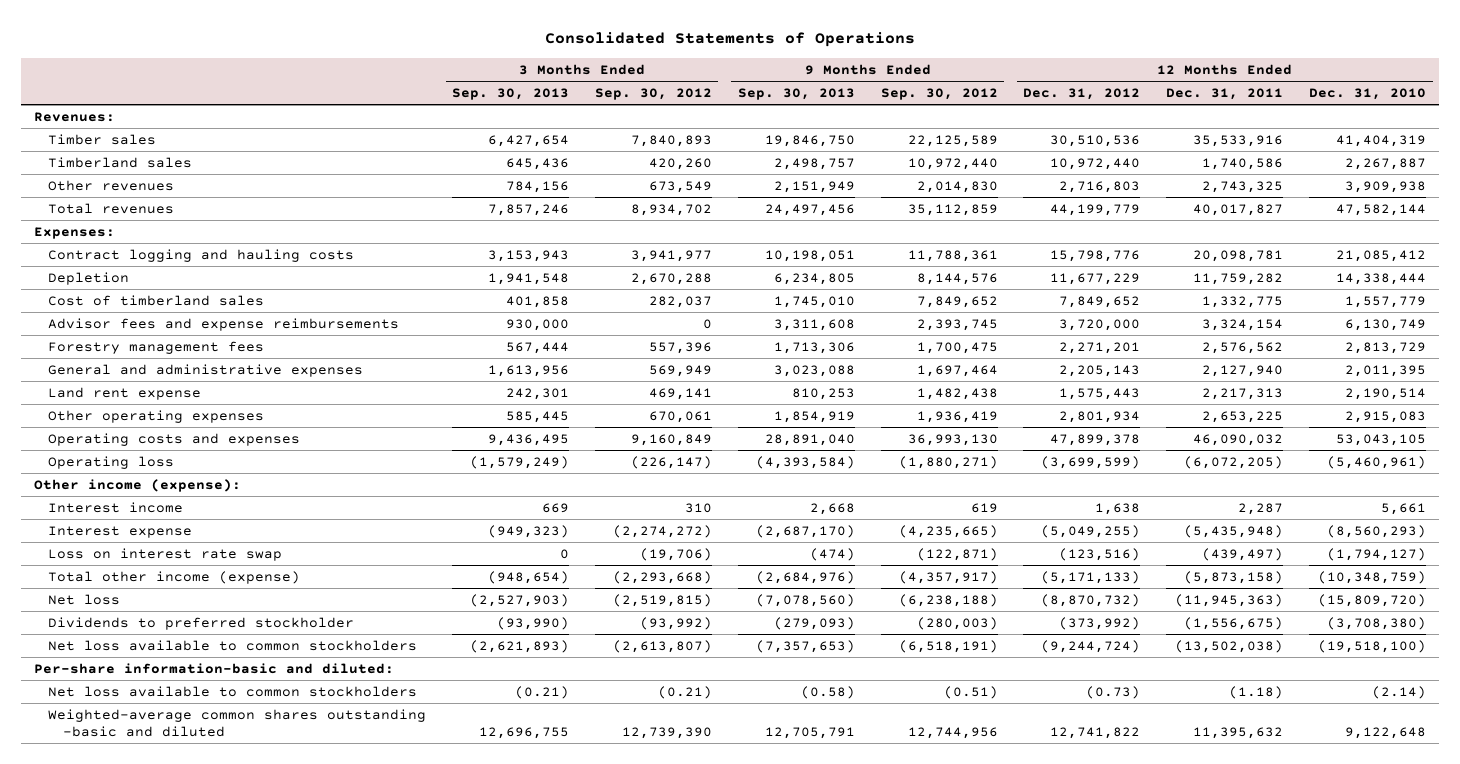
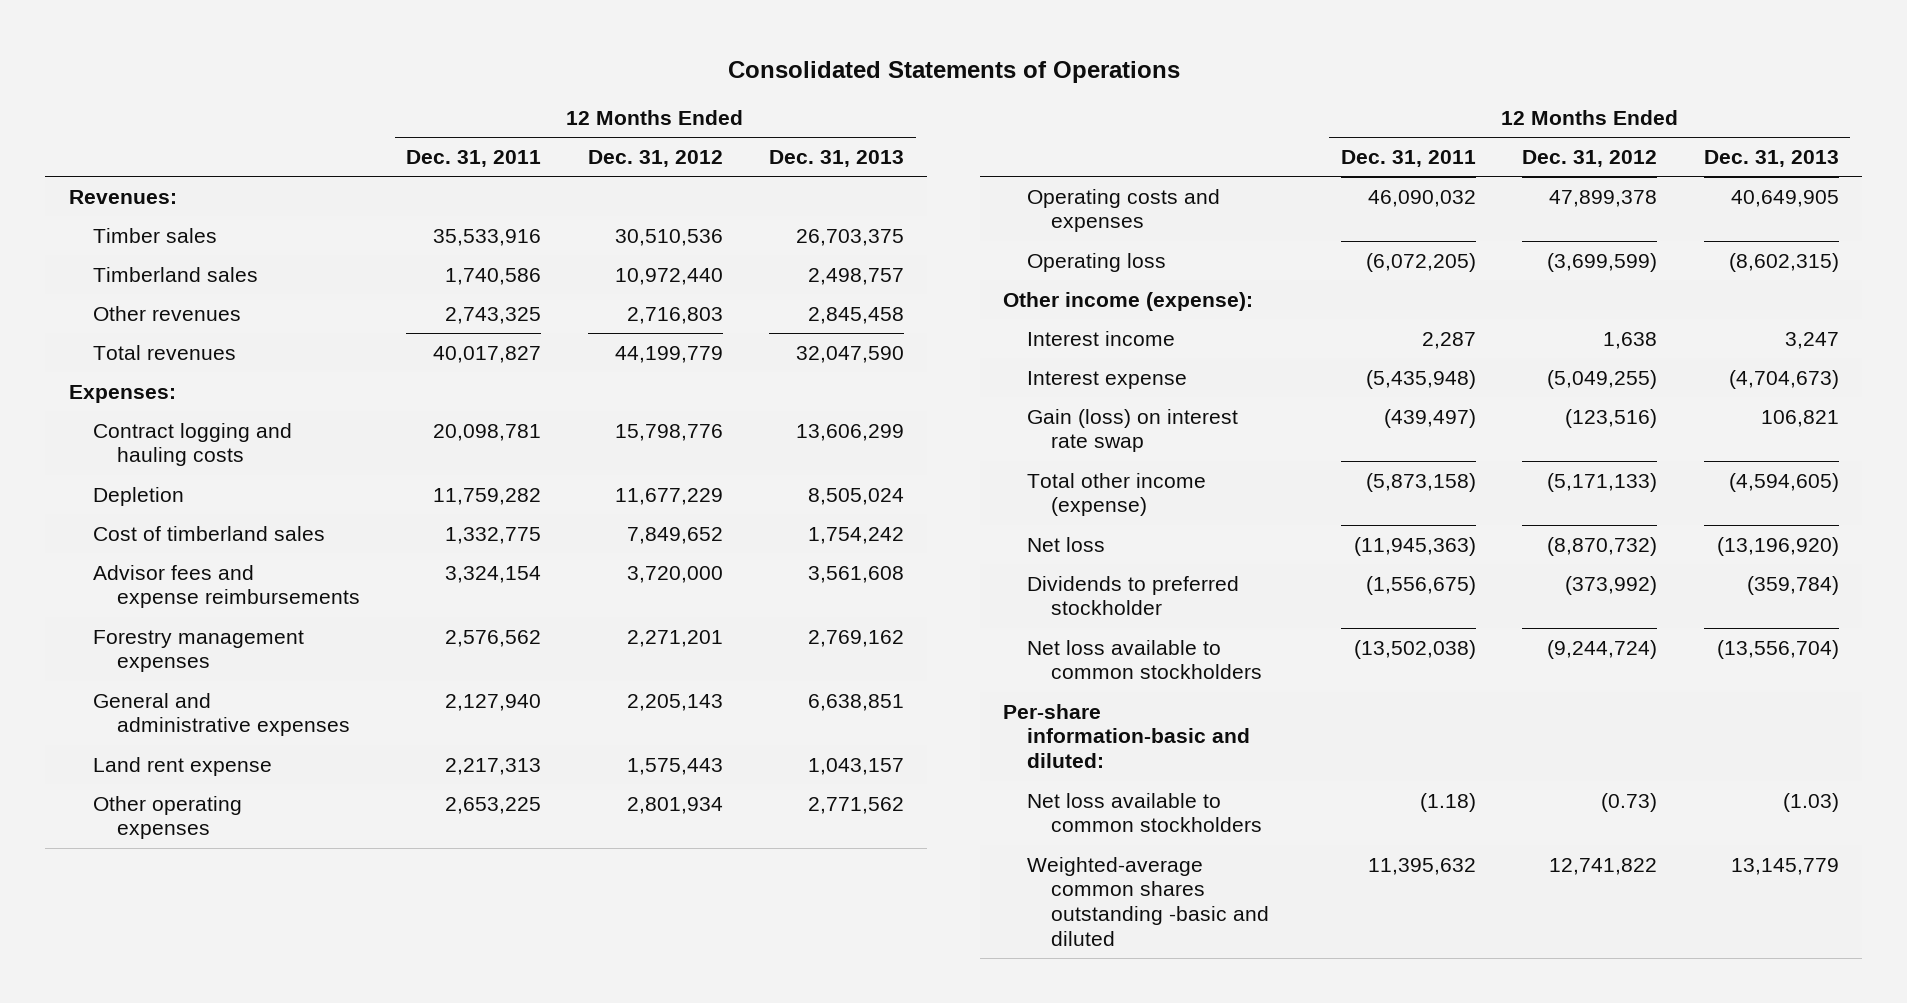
- | 3 Months Ended Sep. 30, 2013 | 3 Months Ended Sep. 30, 2012 | 9 Months Ended Sep. 30, 2013 | 9 Months Ended Sep. 30, 2012 | 12 Months Ended Dec. 31, 2012 | 12 Months Ended Dec. 31, 2011 | 12 Months Ended Dec. 31, 2010
+ | 12 Months Ended Dec. 31, 2011 | 12 Months Ended Dec. 31, 2012 | 12 Months Ended Dec. 31, 2013
- Forestry management fees | 567,444 | 557,396 | 1,713,306 | 1,700,475 | 2,271,201 | 2,576,562 | 2,813,729
+ Forestry management expenses | 2,576,562 | 2,271,201 | 2,769,162
- Loss on interest rate swap | 0 | (19,706) | (474) | (122,871) | (123,516) | (439,497) | (1,794,127)
+ Gain (loss) on interest rate swap | (439,497) | (123,516) | 106,821

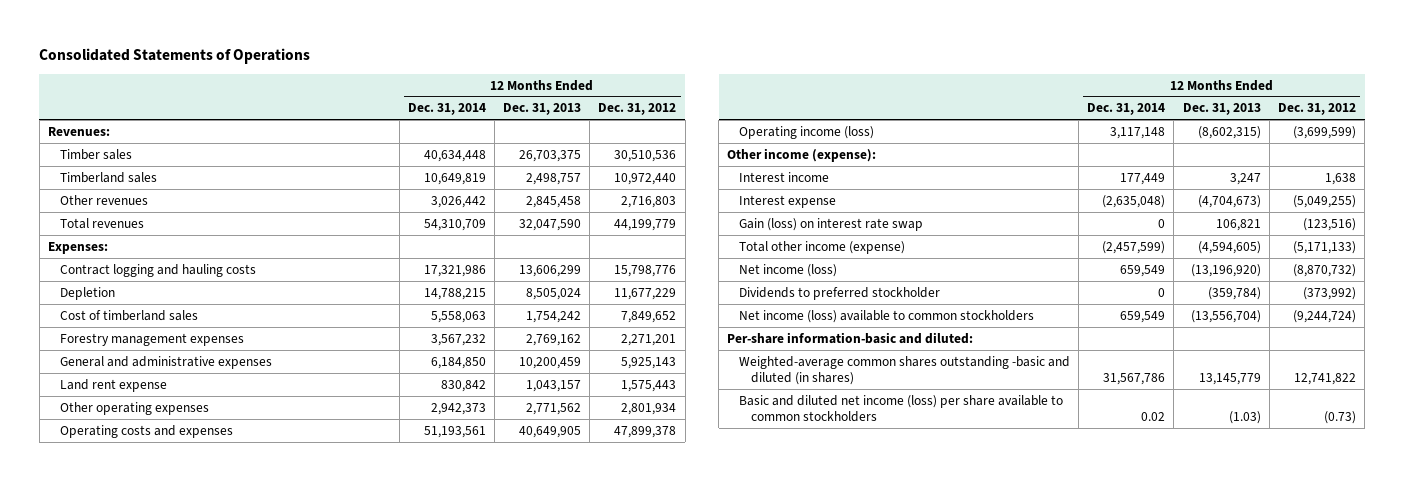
- | 12 Months Ended Dec. 31, 2011 | 12 Months Ended Dec. 31, 2012 | 12 Months Ended Dec. 31, 2013
+ | 12 Months Ended Dec. 31, 2014 | 12 Months Ended Dec. 31, 2013 | 12 Months Ended Dec. 31, 2012
- Advisor fees and expense reimbursements | 3,324,154 | 3,720,000 | 3,561,608
- General and administrative expenses | 2,127,940 | 2,205,143 | 6,638,851
+ General and administrative expenses | 6,184,850 | 10,200,459 | 5,925,143
- Operating loss | (6,072,205) | (3,699,599) | (8,602,315)
+ Operating income (loss) | 3,117,148 | (8,602,315) | (3,699,599)
- Net loss | (11,945,363) | (8,870,732) | (13,196,920)
+ Net income (loss) | 659,549 | (13,196,920) | (8,870,732)
- Net loss available to common stockholders | (13,502,038) | (9,244,724) | (13,556,704)
+ Net income (loss) available to common stockholders | 659,549 | (13,556,704) | (9,244,724)
- Net loss available to common stockholders | (1.18) | (0.73) | (1.03)
- Weighted-average common shares outstanding -basic and diluted | 11,395,632 | 12,741,822 | 13,145,779
+ Weighted-average common shares outstanding -basic and diluted (in shares) | 31,567,786 | 13,145,779 | 12,741,822
+ Basic and diluted net income (loss) per share available to common stockholders | 0.02 | (1.03) | (0.73)

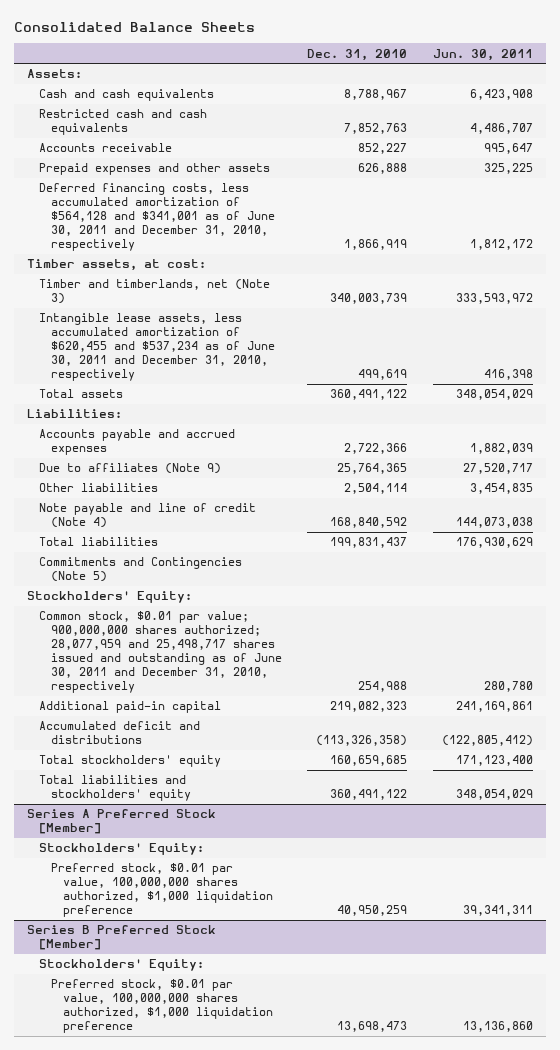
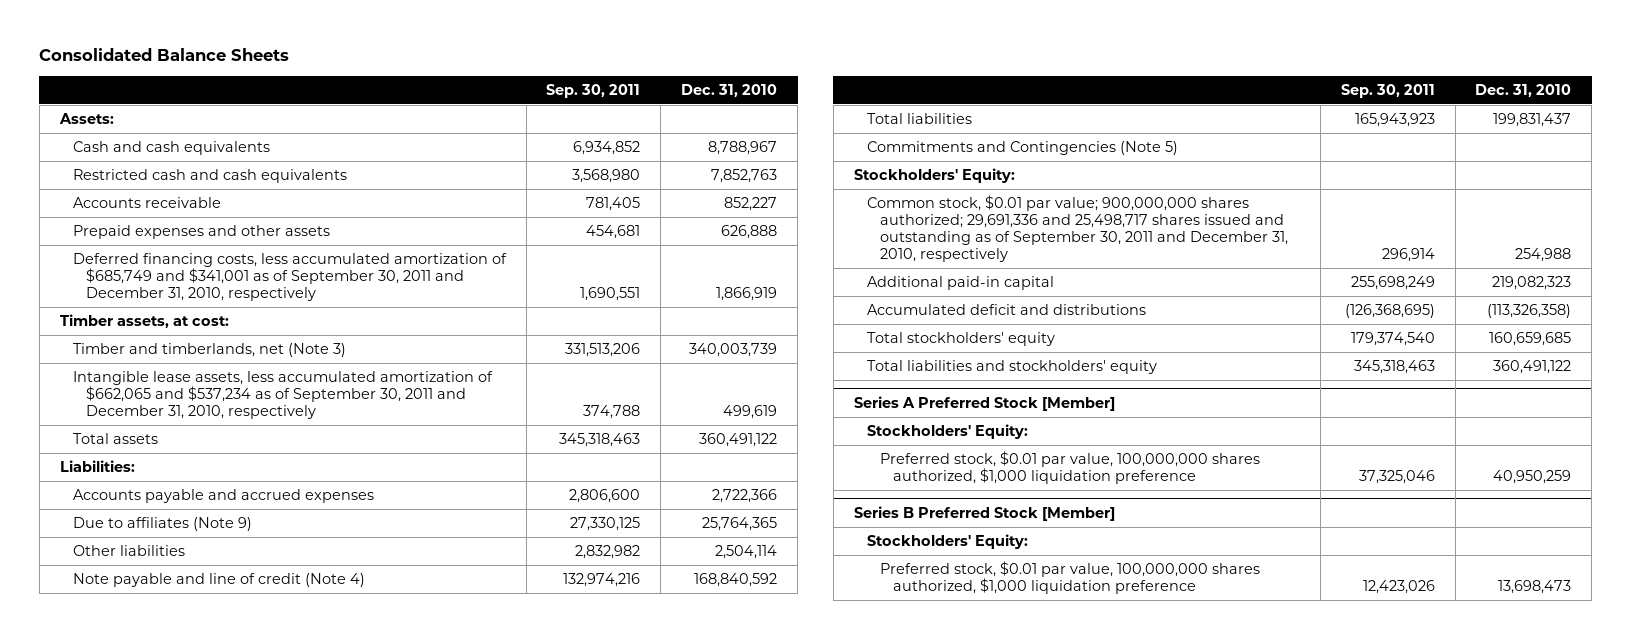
- | Dec. 31, 2010 | Jun. 30, 2011
+ | Sep. 30, 2011 | Dec. 31, 2010
- Deferred financing costs, less accumulated amortization of $564,128 and $341,001 as of June 30, 2011 and December 31, 2010, respectively | 1,866,919 | 1,812,172
+ Deferred financing costs, less accumulated amortization of $685,749 and $341,001 as of September 30, 2011 and December 31, 2010, respectively | 1,690,551 | 1,866,919
- Intangible lease assets, less accumulated amortization of $620,455 and $537,234 as of June 30, 2011 and December 31, 2010, respectively | 499,619 | 416,398
+ Intangible lease assets, less accumulated amortization of $662,065 and $537,234 as of September 30, 2011 and December 31, 2010, respectively | 374,788 | 499,619
- Common stock, $0.01 par value; 900,000,000 shares authorized; 28,077,959 and 25,498,717 shares issued and outstanding as of June 30, 2011 and December 31, 2010, respectively | 254,988 | 280,780
+ Common stock, $0.01 par value; 900,000,000 shares authorized; 29,691,336 and 25,498,717 shares issued and outstanding as of September 30, 2011 and December 31, 2010, respectively | 296,914 | 254,988

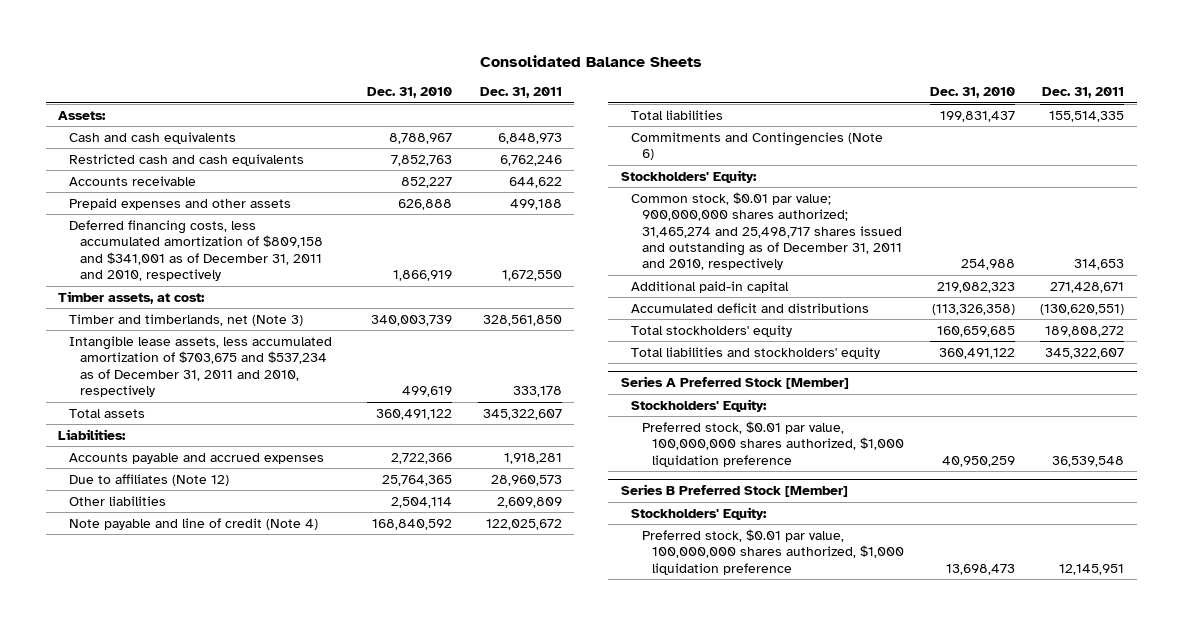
- | Sep. 30, 2011 | Dec. 31, 2010
+ | Dec. 31, 2010 | Dec. 31, 2011
- Deferred financing costs, less accumulated amortization of $685,749 and $341,001 as of September 30, 2011 and December 31, 2010, respectively | 1,690,551 | 1,866,919
+ Deferred financing costs, less accumulated amortization of $809,158 and $341,001 as of December 31, 2011 and 2010, respectively | 1,866,919 | 1,672,550
- Intangible lease assets, less accumulated amortization of $662,065 and $537,234 as of September 30, 2011 and December 31, 2010, respectively | 374,788 | 499,619
+ Intangible lease assets, less accumulated amortization of $703,675 and $537,234 as of December 31, 2011 and 2010, respectively | 499,619 | 333,178
- Due to affiliates (Note 9) | 27,330,125 | 25,764,365
+ Due to affiliates (Note 12) | 25,764,365 | 28,960,573
- Commitments and Contingencies (Note 5)
+ Commitments and Contingencies (Note 6)
- Common stock, $0.01 par value; 900,000,000 shares authorized; 29,691,336 and 25,498,717 shares issued and outstanding as of September 30, 2011 and December 31, 2010, respectively | 296,914 | 254,988
+ Common stock, $0.01 par value; 900,000,000 shares authorized; 31,465,274 and 25,498,717 shares issued and outstanding as of December 31, 2011 and 2010, respectively | 254,988 | 314,653

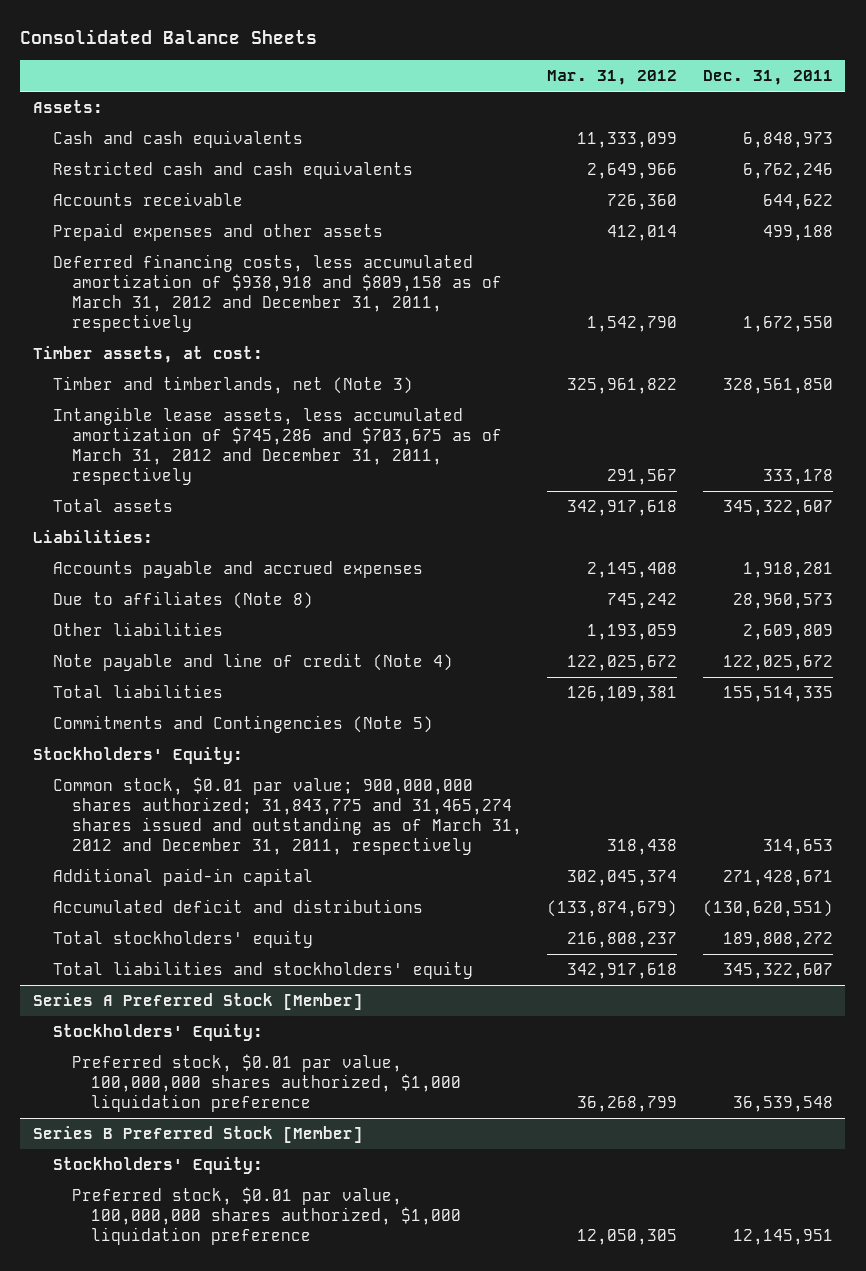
- | Dec. 31, 2010 | Dec. 31, 2011
+ | Mar. 31, 2012 | Dec. 31, 2011
- Deferred financing costs, less accumulated amortization of $809,158 and $341,001 as of December 31, 2011 and 2010, respectively | 1,866,919 | 1,672,550
+ Deferred financing costs, less accumulated amortization of $938,918 and $809,158 as of March 31, 2012 and December 31, 2011, respectively | 1,542,790 | 1,672,550
- Intangible lease assets, less accumulated amortization of $703,675 and $537,234 as of December 31, 2011 and 2010, respectively | 499,619 | 333,178
+ Intangible lease assets, less accumulated amortization of $745,286 and $703,675 as of March 31, 2012 and December 31, 2011, respectively | 291,567 | 333,178
- Due to affiliates (Note 12) | 25,764,365 | 28,960,573
+ Due to affiliates (Note 8) | 745,242 | 28,960,573
- Commitments and Contingencies (Note 6)
+ Commitments and Contingencies (Note 5)
- Common stock, $0.01 par value; 900,000,000 shares authorized; 31,465,274 and 25,498,717 shares issued and outstanding as of December 31, 2011 and 2010, respectively | 254,988 | 314,653
+ Common stock, $0.01 par value; 900,000,000 shares authorized; 31,843,775 and 31,465,274 shares issued and outstanding as of March 31, 2012 and December 31, 2011, respectively | 318,438 | 314,653

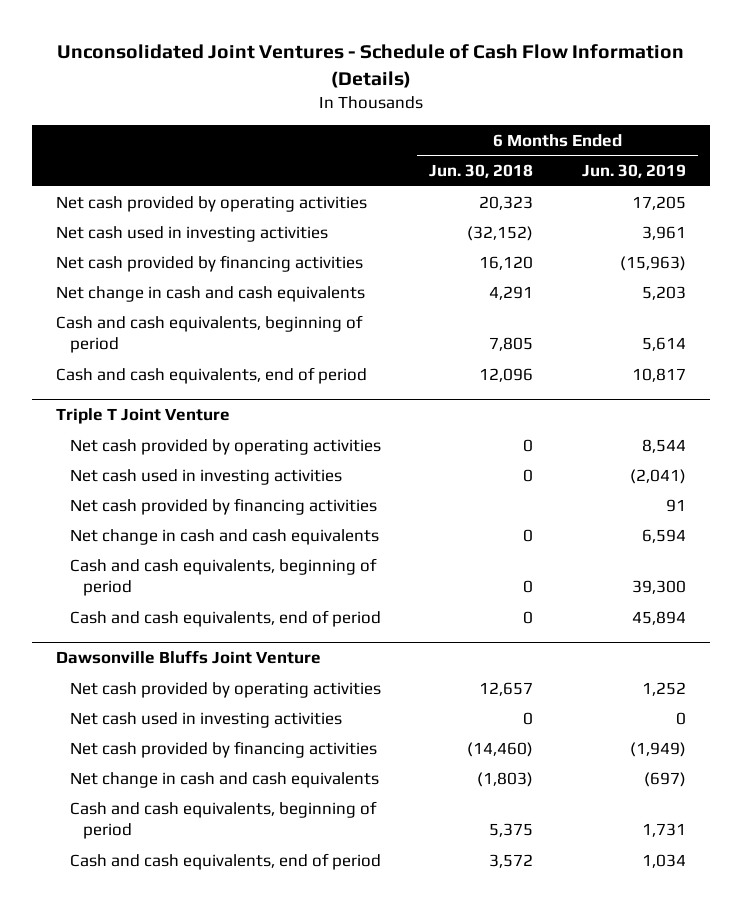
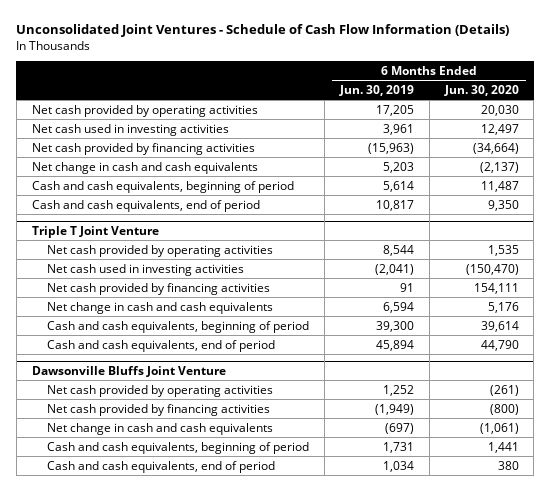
- | 6 Months Ended Jun. 30, 2018 | 6 Months Ended Jun. 30, 2019
+ | 6 Months Ended Jun. 30, 2019 | 6 Months Ended Jun. 30, 2020
@ Dawsonville Bluffs Joint Venture
- Net cash used in investing activities | 0 | 0

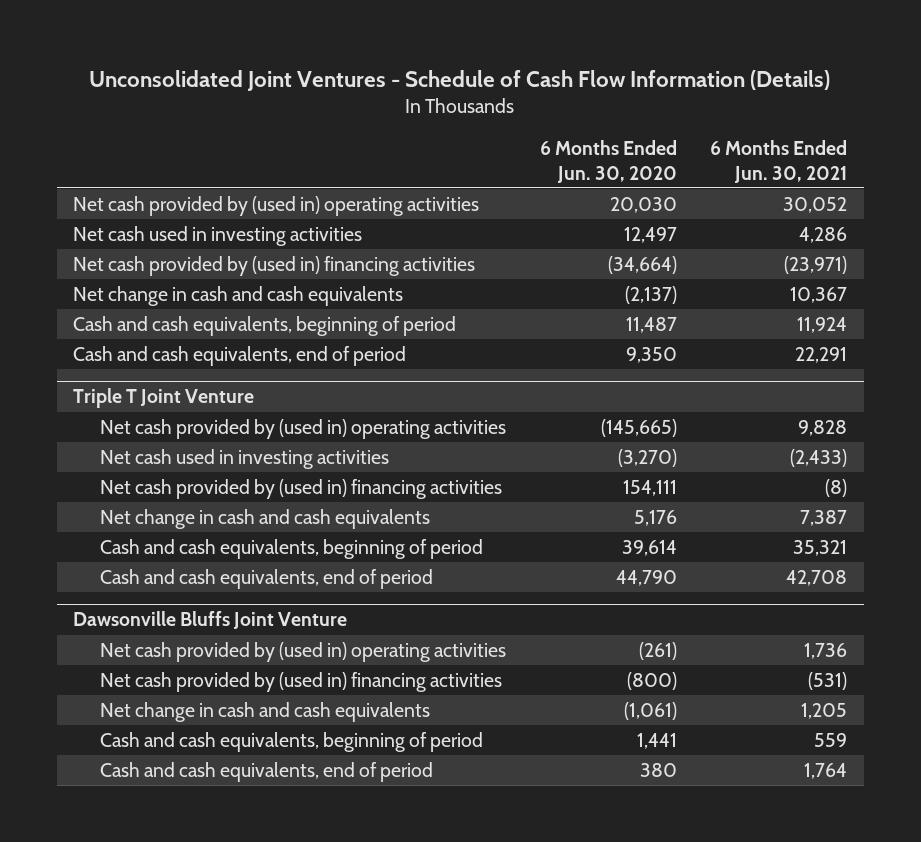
- | 6 Months Ended Jun. 30, 2019 | 6 Months Ended Jun. 30, 2020
+ | 6 Months Ended Jun. 30, 2020 | 6 Months Ended Jun. 30, 2021
- Net cash provided by operating activities | 17,205 | 20,030
+ Net cash provided by (used in) operating activities | 20,030 | 30,052
- Net cash provided by financing activities | (15,963) | (34,664)
+ Net cash provided by (used in) financing activities | (34,664) | (23,971)
@ Triple T Joint Venture
- Net cash provided by operating activities | 8,544 | 1,535
- Net cash used in investing activities | (2,041) | (150,470)
- Net cash provided by financing activities | 91 | 154,111
+ Net cash provided by (used in) operating activities | (145,665) | 9,828
+ Net cash used in investing activities | (3,270) | (2,433)
+ Net cash provided by (used in) financing activities | 154,111 | (8)
@ Dawsonville Bluffs Joint Venture
- Net cash provided by operating activities | 1,252 | (261)
- Net cash provided by financing activities | (1,949) | (800)
+ Net cash provided by (used in) operating activities | (261) | 1,736
+ Net cash provided by (used in) financing activities | (800) | (531)

